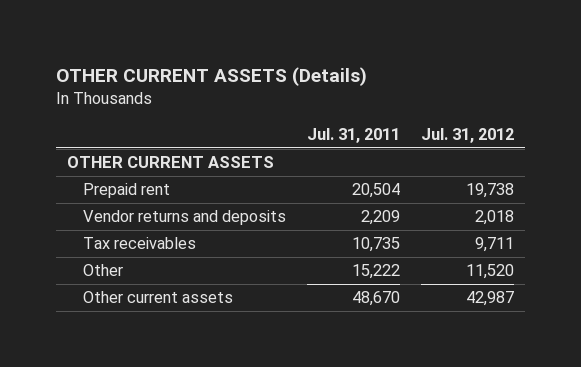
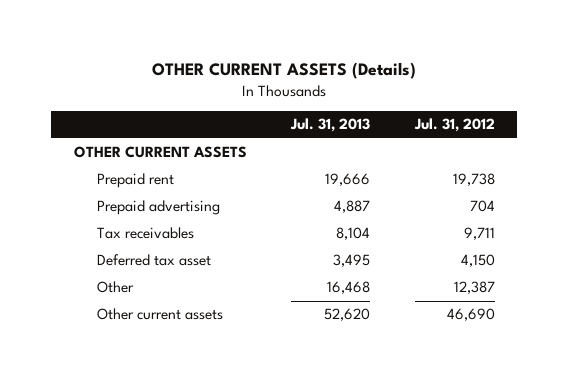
- | Jul. 31, 2011 | Jul. 31, 2012
+ | Jul. 31, 2013 | Jul. 31, 2012
- Vendor returns and deposits | 2,209 | 2,018
+ Prepaid advertising | 4,887 | 704
- Other | 15,222 | 11,520
- Other current assets | 48,670 | 42,987
+ Deferred tax asset | 3,495 | 4,150
+ Other | 16,468 | 12,387
+ Other current assets | 52,620 | 46,690

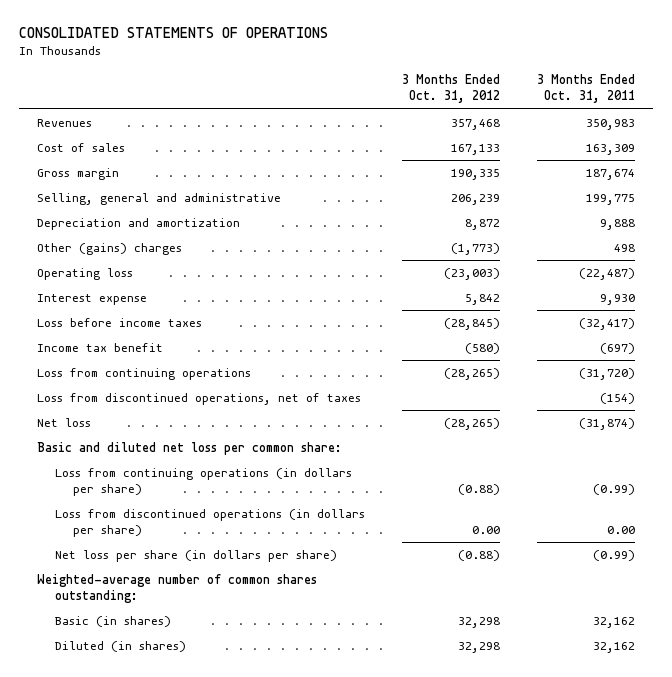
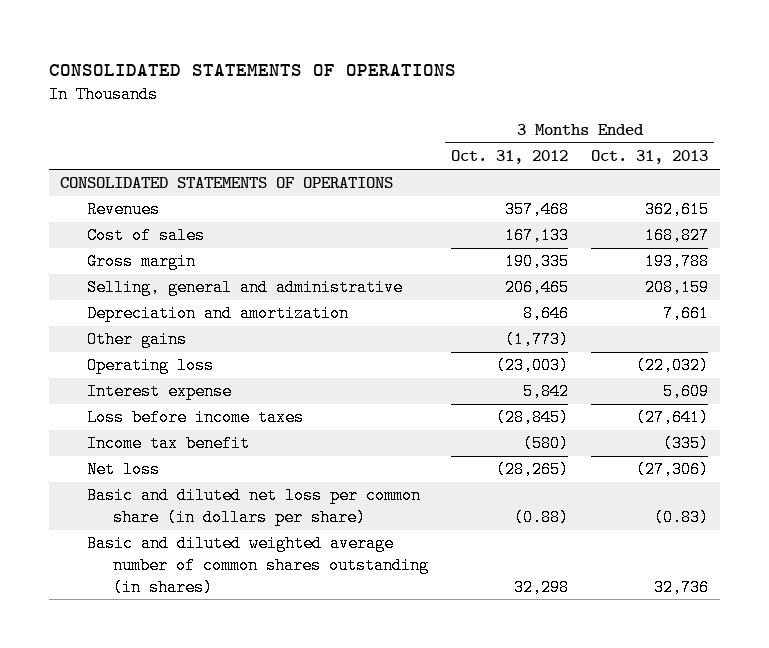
- | 3 Months Ended Oct. 31, 2012 | 3 Months Ended Oct. 31, 2011
+ | 3 Months Ended Oct. 31, 2012 | 3 Months Ended Oct. 31, 2013
+ CONSOLIDATED STATEMENTS OF OPERATIONS
- Selling, general and administrative | 206,239 | 199,775
- Depreciation and amortization | 8,872 | 9,888
- Other (gains) charges | (1,773) | 498
+ Selling, general and administrative | 206,465 | 208,159
+ Depreciation and amortization | 8,646 | 7,661
+ Other gains | (1,773) |
- Loss from continuing operations | (28,265) | (31,720)
- Loss from discontinued operations, net of taxes | | (154)
- Basic and diluted net loss per common share:
- Loss from continuing operations (in dollars per share) | (0.88) | (0.99)
- Loss from discontinued operations (in dollars per share) | 0.00 | 0.00
- Net loss per share (in dollars per share) | (0.88) | (0.99)
- Weighted-average number of common shares outstanding:
- Basic (in shares) | 32,298 | 32,162
- Diluted (in shares) | 32,298 | 32,162
+ Basic and diluted net loss per common share (in dollars per share) | (0.88) | (0.83)
+ Basic and diluted weighted average number of common shares outstanding (in shares) | 32,298 | 32,736

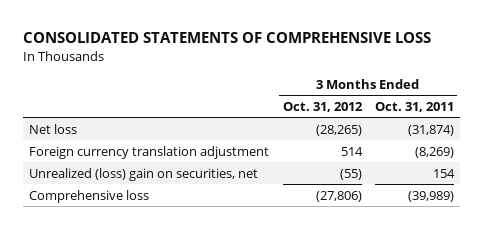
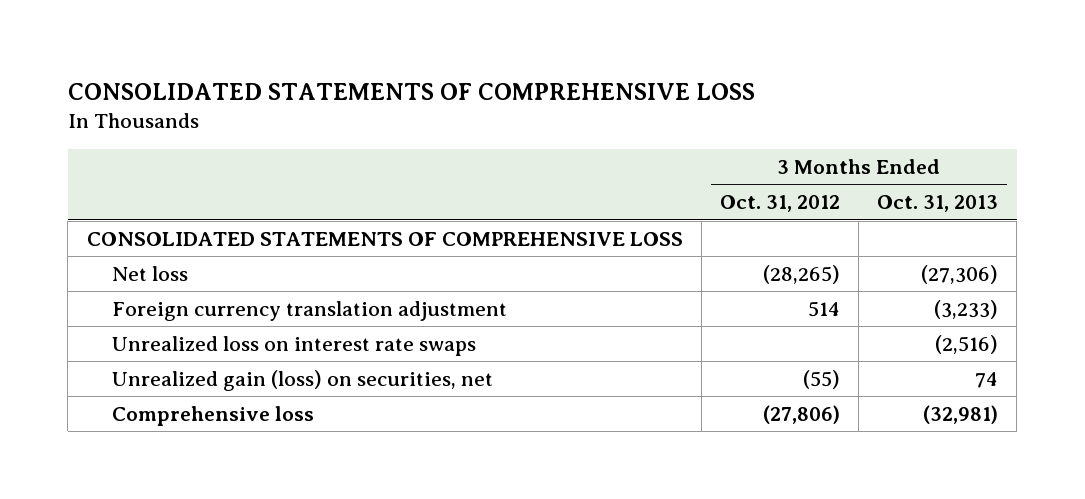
- | 3 Months Ended Oct. 31, 2012 | 3 Months Ended Oct. 31, 2011
+ | 3 Months Ended Oct. 31, 2012 | 3 Months Ended Oct. 31, 2013
+ CONSOLIDATED STATEMENTS OF COMPREHENSIVE LOSS
- Unrealized (loss) gain on securities, net | (55) | 154
+ Unrealized loss on interest rate swaps | | (2,516)
+ Unrealized gain (loss) on securities, net | (55) | 74

